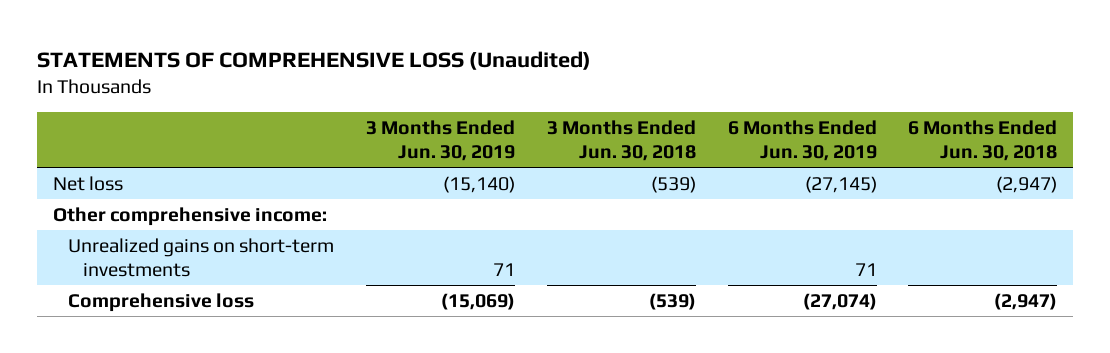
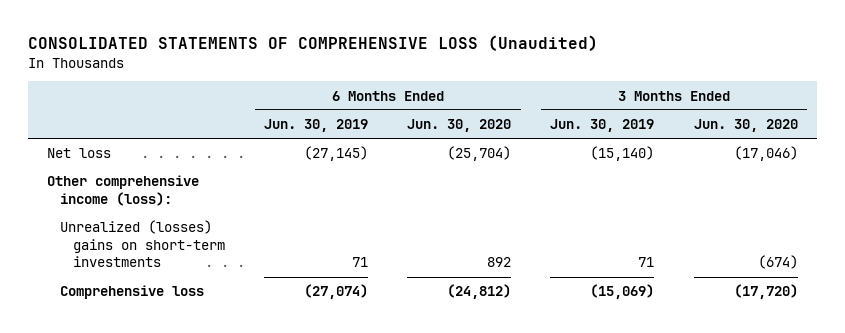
- STATEMENTS OF COMPREHENSIVE LOSS (Unaudited)
+ CONSOLIDATED STATEMENTS OF COMPREHENSIVE LOSS (Unaudited)
- | 3 Months Ended Jun. 30, 2019 | 3 Months Ended Jun. 30, 2018 | 6 Months Ended Jun. 30, 2019 | 6 Months Ended Jun. 30, 2018
+ | 6 Months Ended Jun. 30, 2019 | 6 Months Ended Jun. 30, 2020 | 3 Months Ended Jun. 30, 2019 | 3 Months Ended Jun. 30, 2020
- Other comprehensive income:
- Unrealized gains on short-term investments | 71 | | 71 |
+ Other comprehensive income (loss):
+ Unrealized (losses) gains on short-term investments | 71 | 892 | 71 | (674)

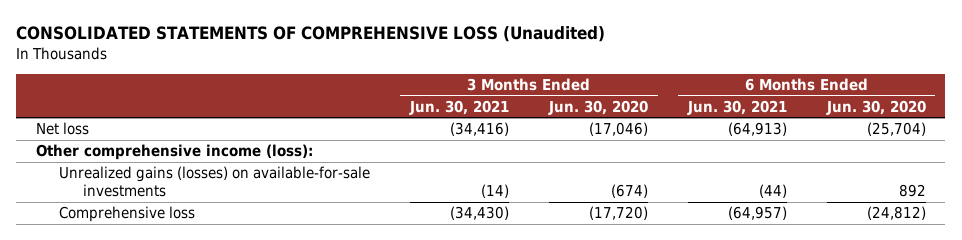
- | 6 Months Ended Jun. 30, 2019 | 6 Months Ended Jun. 30, 2020 | 3 Months Ended Jun. 30, 2019 | 3 Months Ended Jun. 30, 2020
+ | 3 Months Ended Jun. 30, 2021 | 3 Months Ended Jun. 30, 2020 | 6 Months Ended Jun. 30, 2021 | 6 Months Ended Jun. 30, 2020
- Unrealized (losses) gains on short-term investments | 71 | 892 | 71 | (674)
+ Unrealized gains (losses) on available-for-sale investments | (14) | (674) | (44) | 892

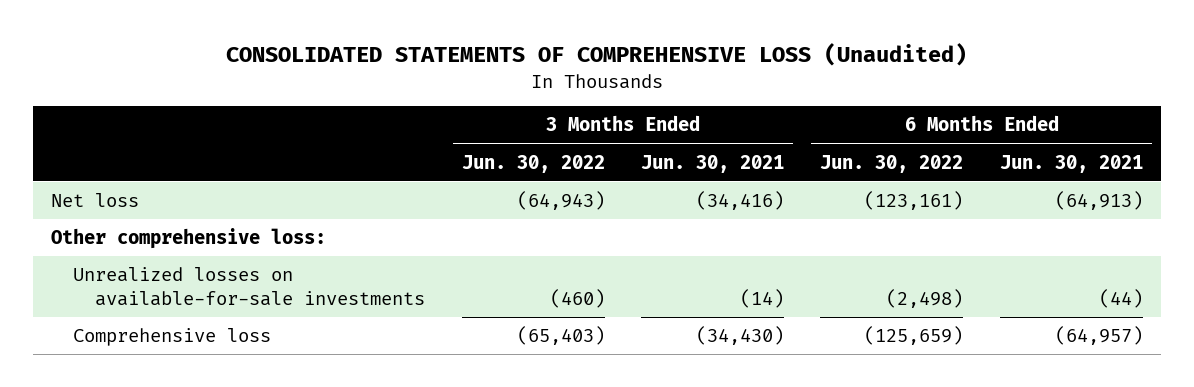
- | 3 Months Ended Jun. 30, 2021 | 3 Months Ended Jun. 30, 2020 | 6 Months Ended Jun. 30, 2021 | 6 Months Ended Jun. 30, 2020
+ | 3 Months Ended Jun. 30, 2022 | 3 Months Ended Jun. 30, 2021 | 6 Months Ended Jun. 30, 2022 | 6 Months Ended Jun. 30, 2021
- Other comprehensive income (loss):
- Unrealized gains (losses) on available-for-sale investments | (14) | (674) | (44) | 892
+ Other comprehensive loss:
+ Unrealized losses on available-for-sale investments | (460) | (14) | (2,498) | (44)

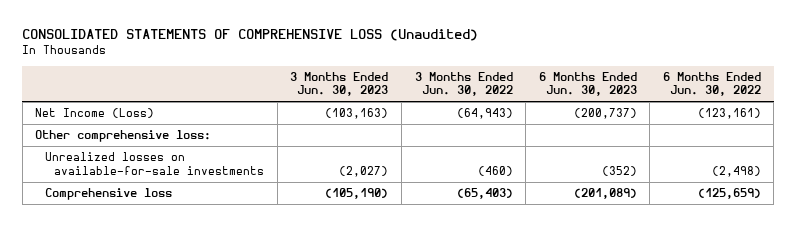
- | 3 Months Ended Jun. 30, 2022 | 3 Months Ended Jun. 30, 2021 | 6 Months Ended Jun. 30, 2022 | 6 Months Ended Jun. 30, 2021
+ | 3 Months Ended Jun. 30, 2023 | 3 Months Ended Jun. 30, 2022 | 6 Months Ended Jun. 30, 2023 | 6 Months Ended Jun. 30, 2022
- Net loss | (64,943) | (34,416) | (123,161) | (64,913)
+ Net Income (Loss) | (103,163) | (64,943) | (200,737) | (123,161)

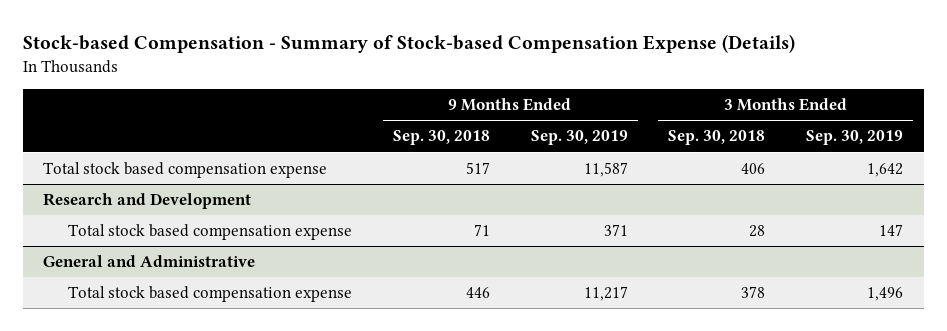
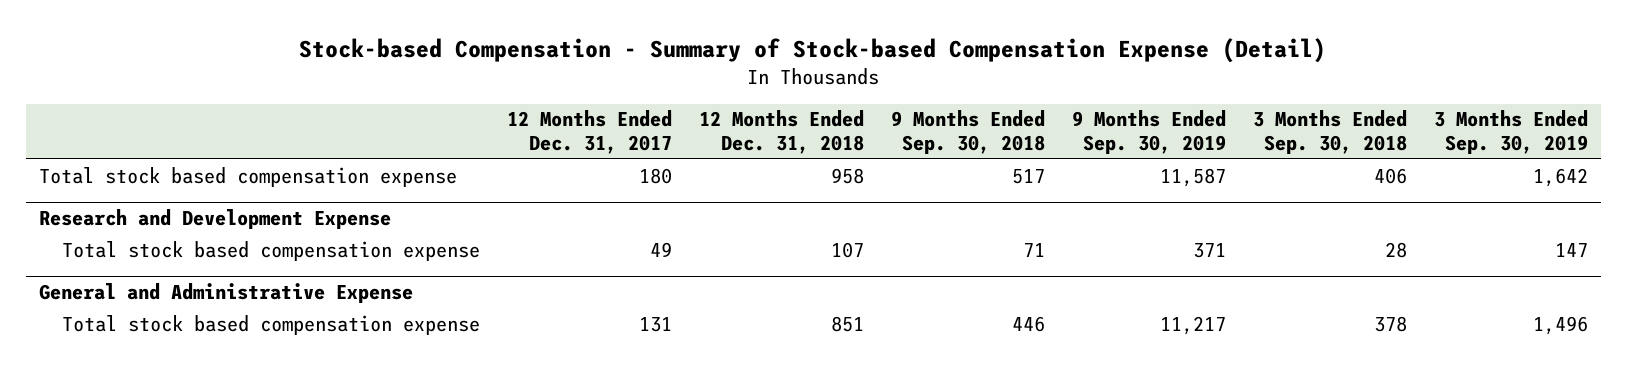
- Stock-based Compensation - Summary of Stock-based Compensation Expense (Details)
+ Stock-based Compensation - Summary of Stock-based Compensation Expense (Detail)
- | 9 Months Ended Sep. 30, 2018 | 9 Months Ended Sep. 30, 2019 | 3 Months Ended Sep. 30, 2018 | 3 Months Ended Sep. 30, 2019
+ | 12 Months Ended Dec. 31, 2017 | 12 Months Ended Dec. 31, 2018 | 9 Months Ended Sep. 30, 2018 | 9 Months Ended Sep. 30, 2019 | 3 Months Ended Sep. 30, 2018 | 3 Months Ended Sep. 30, 2019
- Research and Development
+ Research and Development Expense
- General and Administrative
+ General and Administrative Expense

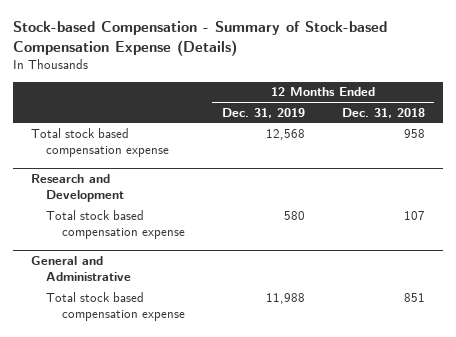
- Stock-based Compensation - Summary of Stock-based Compensation Expense (Detail)
+ Stock-based Compensation - Summary of Stock-based Compensation Expense (Details)
- | 12 Months Ended Dec. 31, 2017 | 12 Months Ended Dec. 31, 2018 | 9 Months Ended Sep. 30, 2018 | 9 Months Ended Sep. 30, 2019 | 3 Months Ended Sep. 30, 2018 | 3 Months Ended Sep. 30, 2019
+ | 12 Months Ended Dec. 31, 2019 | 12 Months Ended Dec. 31, 2018
- Research and Development Expense
+ Research and Development
- General and Administrative Expense
+ General and Administrative

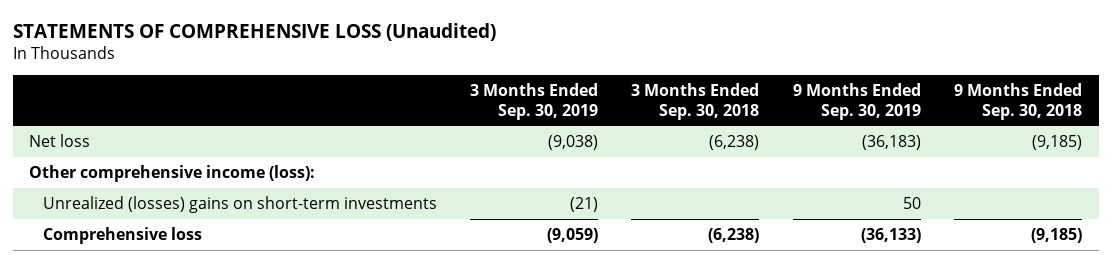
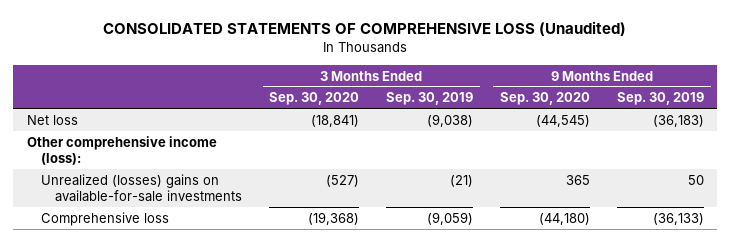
- STATEMENTS OF COMPREHENSIVE LOSS (Unaudited)
+ CONSOLIDATED STATEMENTS OF COMPREHENSIVE LOSS (Unaudited)
- | 3 Months Ended Sep. 30, 2019 | 3 Months Ended Sep. 30, 2018 | 9 Months Ended Sep. 30, 2019 | 9 Months Ended Sep. 30, 2018
+ | 3 Months Ended Sep. 30, 2020 | 3 Months Ended Sep. 30, 2019 | 9 Months Ended Sep. 30, 2020 | 9 Months Ended Sep. 30, 2019
- Unrealized (losses) gains on short-term investments | (21) | | 50 |
+ Unrealized (losses) gains on available-for-sale investments | (527) | (21) | 365 | 50

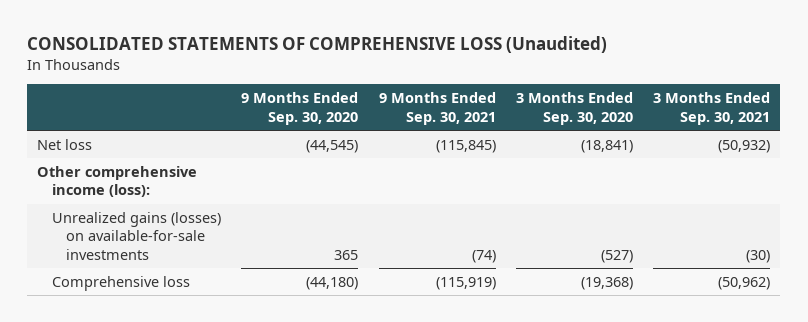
- | 3 Months Ended Sep. 30, 2020 | 3 Months Ended Sep. 30, 2019 | 9 Months Ended Sep. 30, 2020 | 9 Months Ended Sep. 30, 2019
+ | 9 Months Ended Sep. 30, 2020 | 9 Months Ended Sep. 30, 2021 | 3 Months Ended Sep. 30, 2020 | 3 Months Ended Sep. 30, 2021
- Unrealized (losses) gains on available-for-sale investments | (527) | (21) | 365 | 50
+ Unrealized gains (losses) on available-for-sale investments | 365 | (74) | (527) | (30)

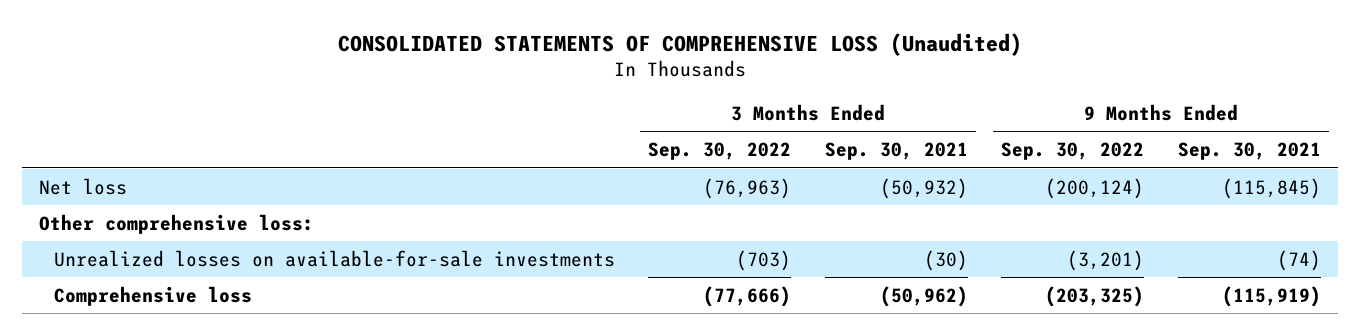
- | 9 Months Ended Sep. 30, 2020 | 9 Months Ended Sep. 30, 2021 | 3 Months Ended Sep. 30, 2020 | 3 Months Ended Sep. 30, 2021
+ | 3 Months Ended Sep. 30, 2022 | 3 Months Ended Sep. 30, 2021 | 9 Months Ended Sep. 30, 2022 | 9 Months Ended Sep. 30, 2021
- Other comprehensive income (loss):
- Unrealized gains (losses) on available-for-sale investments | 365 | (74) | (527) | (30)
+ Other comprehensive loss:
+ Unrealized losses on available-for-sale investments | (703) | (30) | (3,201) | (74)

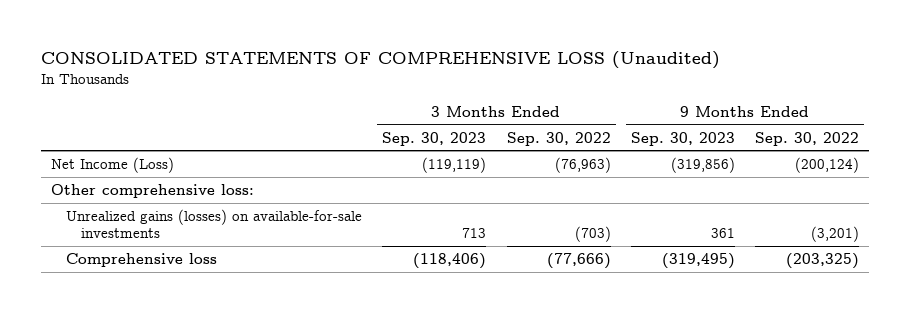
- | 3 Months Ended Sep. 30, 2022 | 3 Months Ended Sep. 30, 2021 | 9 Months Ended Sep. 30, 2022 | 9 Months Ended Sep. 30, 2021
+ | 3 Months Ended Sep. 30, 2023 | 3 Months Ended Sep. 30, 2022 | 9 Months Ended Sep. 30, 2023 | 9 Months Ended Sep. 30, 2022
- Net loss | (76,963) | (50,932) | (200,124) | (115,845)
+ Net Income (Loss) | (119,119) | (76,963) | (319,856) | (200,124)
- Unrealized losses on available-for-sale investments | (703) | (30) | (3,201) | (74)
+ Unrealized gains (losses) on available-for-sale investments | 713 | (703) | 361 | (3,201)

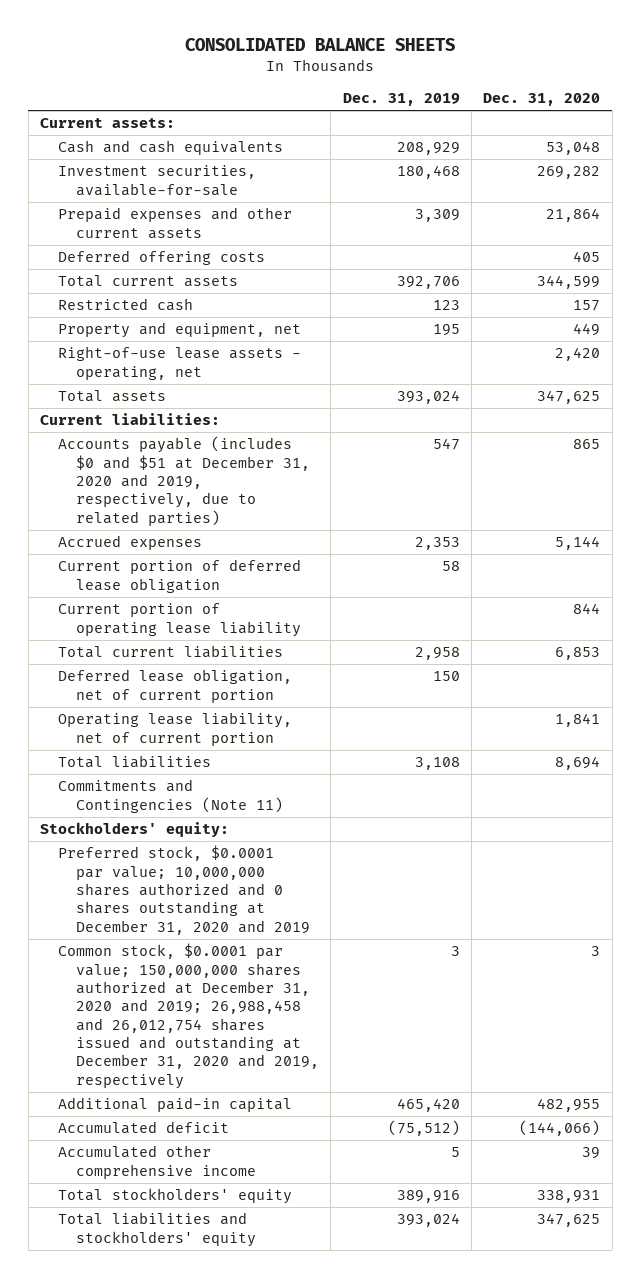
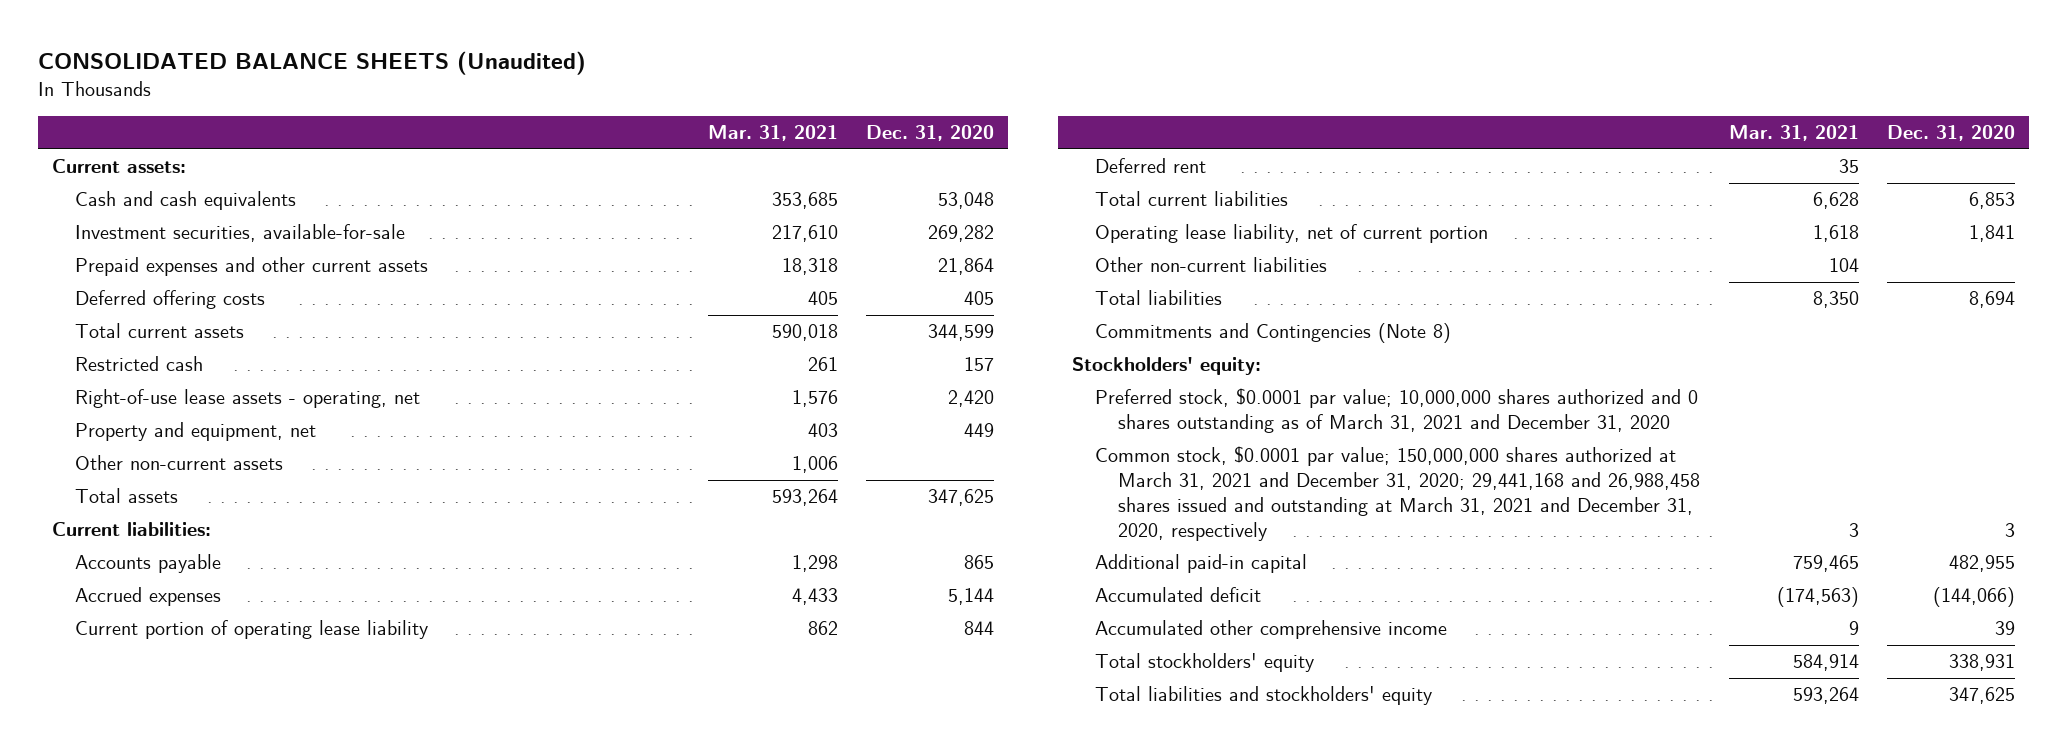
- CONSOLIDATED BALANCE SHEETS
+ CONSOLIDATED BALANCE SHEETS (Unaudited)
- | Dec. 31, 2019 | Dec. 31, 2020
+ | Mar. 31, 2021 | Dec. 31, 2020
moved down: Property and equipment, net | 403 | 449
+ Other non-current assets | 1,006 |
- Accounts payable (includes $0 and $51 at December 31, 2020 and 2019, respectively, due to related parties) | 547 | 865
+ Accounts payable | 1,298 | 865
- Current portion of deferred lease obligation | 58 |
+ Deferred rent | 35 |
- Deferred lease obligation, net of current portion | 150 |
+ Other non-current liabilities | 104 |
- Commitments and Contingencies (Note 11)
+ Commitments and Contingencies (Note 8)
- Preferred stock, $0.0001 par value; 10,000,000 shares authorized and 0 shares outstanding at December 31, 2020 and 2019
- Common stock, $0.0001 par value; 150,000,000 shares authorized at December 31, 2020 and 2019; 26,988,458 and 26,012,754 shares issued and outstanding at December 31, 2020 and 2019, respectively | 3 | 3
+ Preferred stock, $0.0001 par value; 10,000,000 shares authorized and 0 shares outstanding as of March 31, 2021 and December 31, 2020
+ Common stock, $0.0001 par value; 150,000,000 shares authorized at March 31, 2021 and December 31, 2020; 29,441,168 and 26,988,458 shares issued and outstanding at March 31, 2021 and December 31, 2020, respectively | 3 | 3

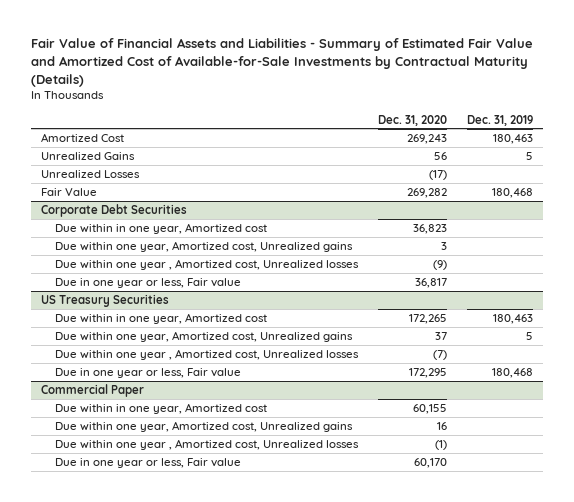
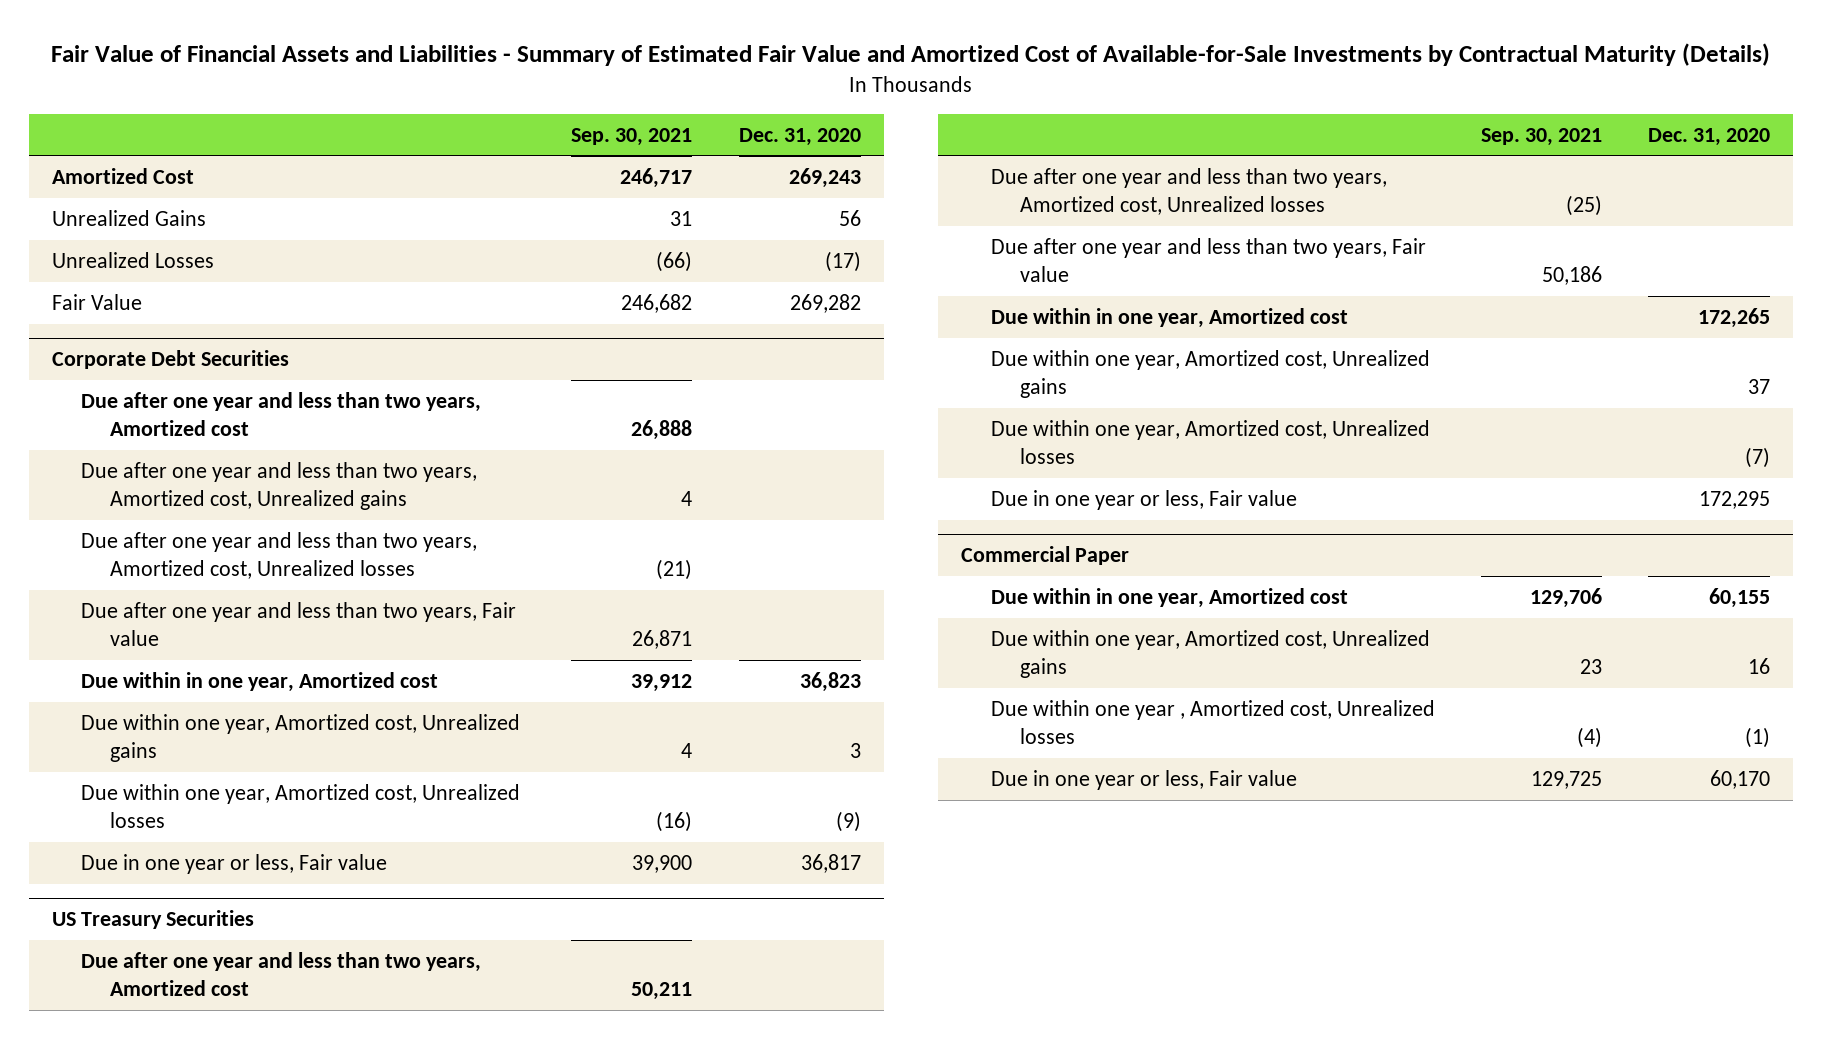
- | Dec. 31, 2020 | Dec. 31, 2019
+ | Sep. 30, 2021 | Dec. 31, 2020
@ Corporate Debt Securities
+ Due after one year and less than two years, Amortized cost | 26,888 |
+ Due after one year and less than two years, Amortized cost, Unrealized gains | 4 |
+ Due after one year and less than two years, Amortized cost, Unrealized losses | (21) |
+ Due after one year and less than two years, Fair value | 26,871 |
- Due within one year , Amortized cost, Unrealized losses | (9) |
+ Due within one year, Amortized cost, Unrealized losses | (16) | (9)
@ US Treasury Securities
+ Due after one year and less than two years, Amortized cost | 50,211 |
+ Due after one year and less than two years, Amortized cost, Unrealized losses | (25) |
+ Due after one year and less than two years, Fair value | 50,186 |
- Due within one year , Amortized cost, Unrealized losses | (7) |
+ Due within one year, Amortized cost, Unrealized losses | | (7)

